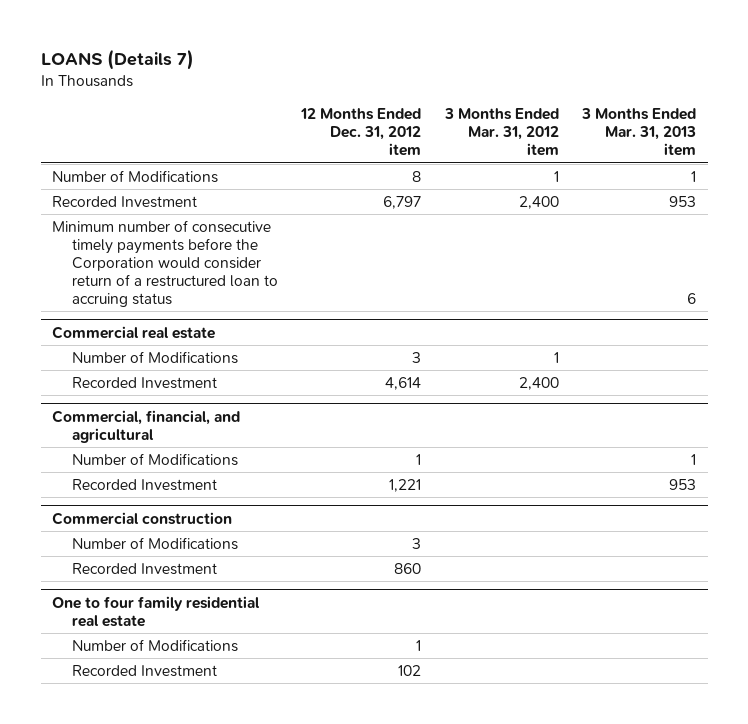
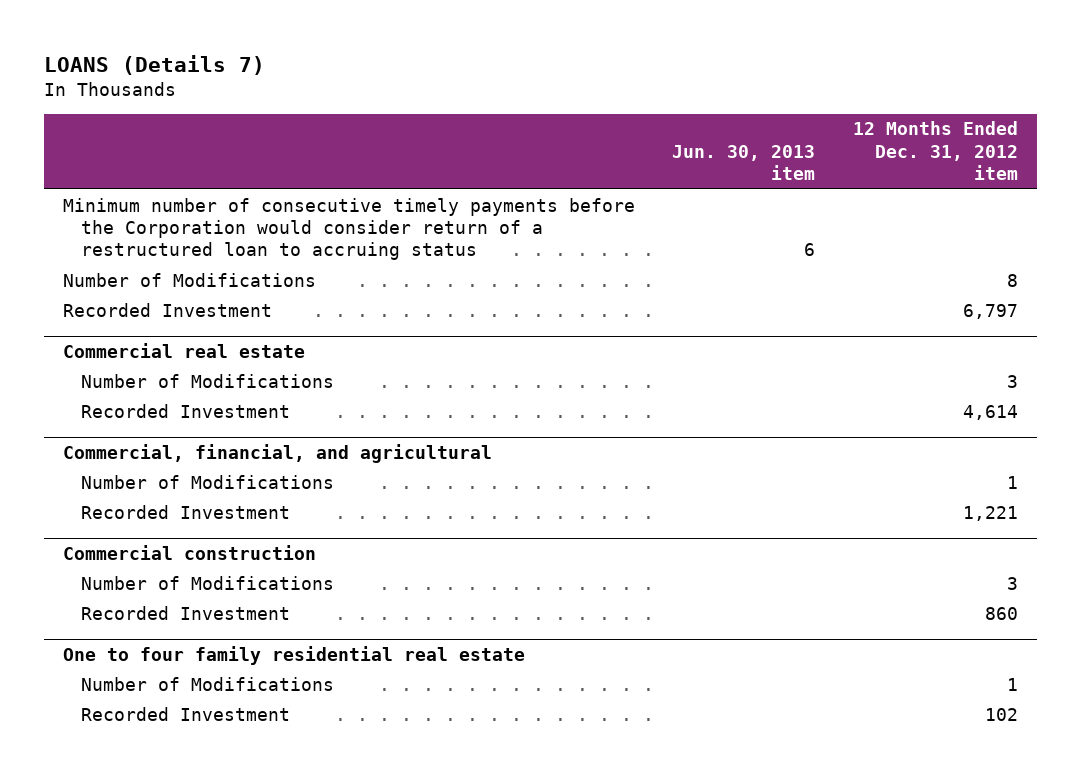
- | 12 Months Ended Dec. 31, 2012 item | 3 Months Ended Mar. 31, 2012 item | 3 Months Ended Mar. 31, 2013 item
+ | Jun. 30, 2013 item | 12 Months Ended Dec. 31, 2012 item
moved up: Minimum number of consecutive timely payments before the Corporation would consider return of a restructured loan to accruing status | 6 |

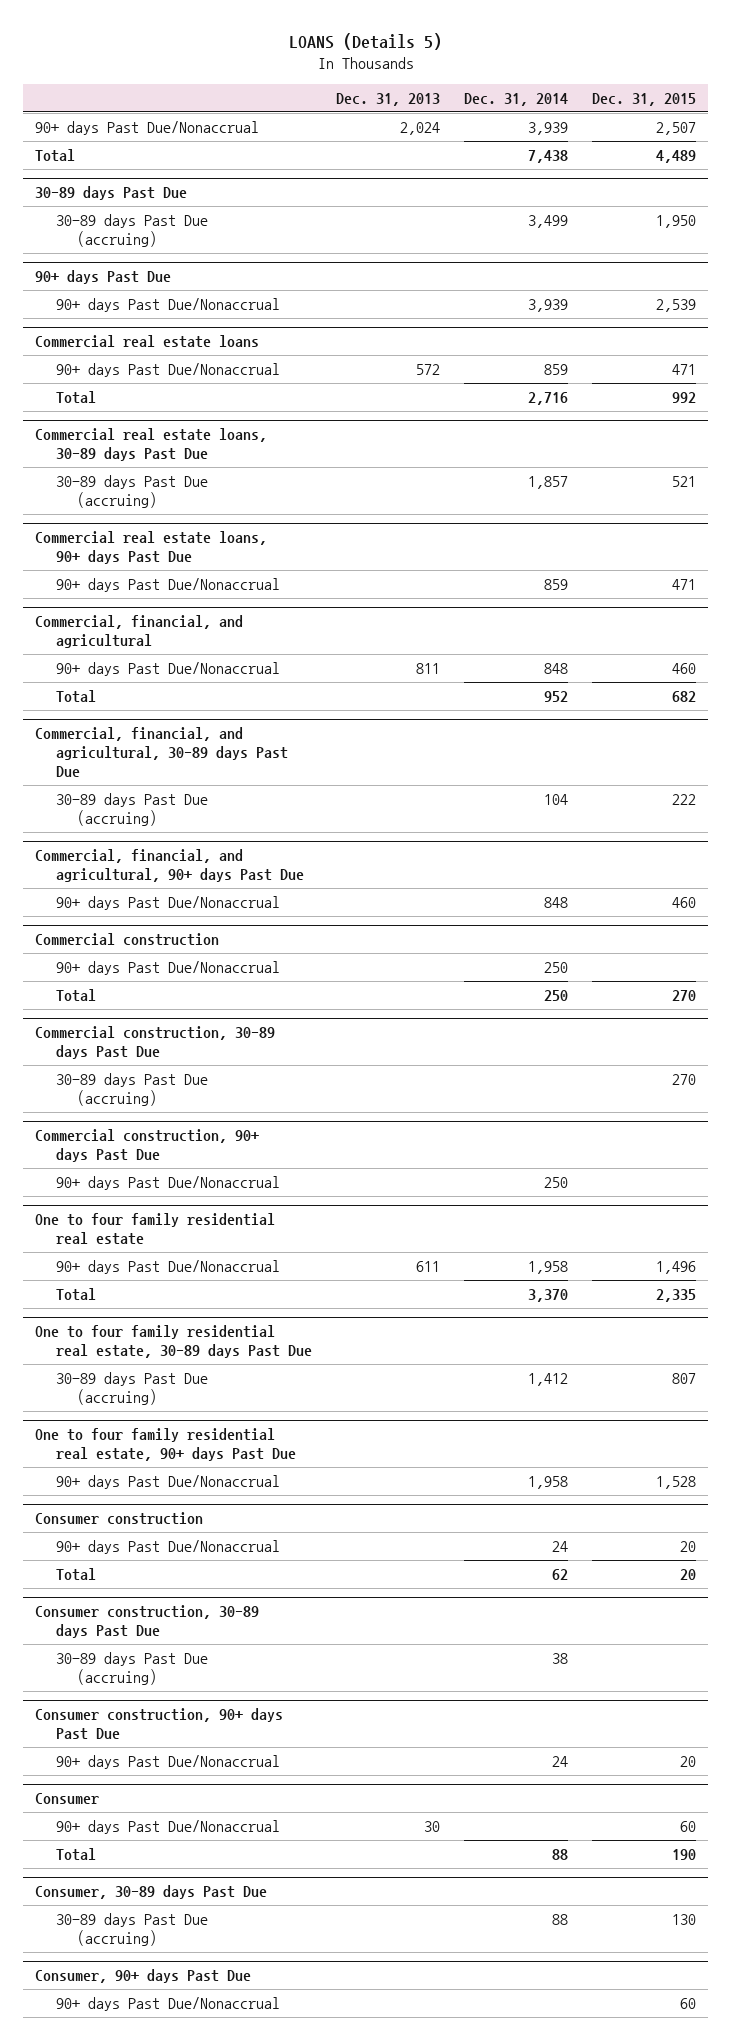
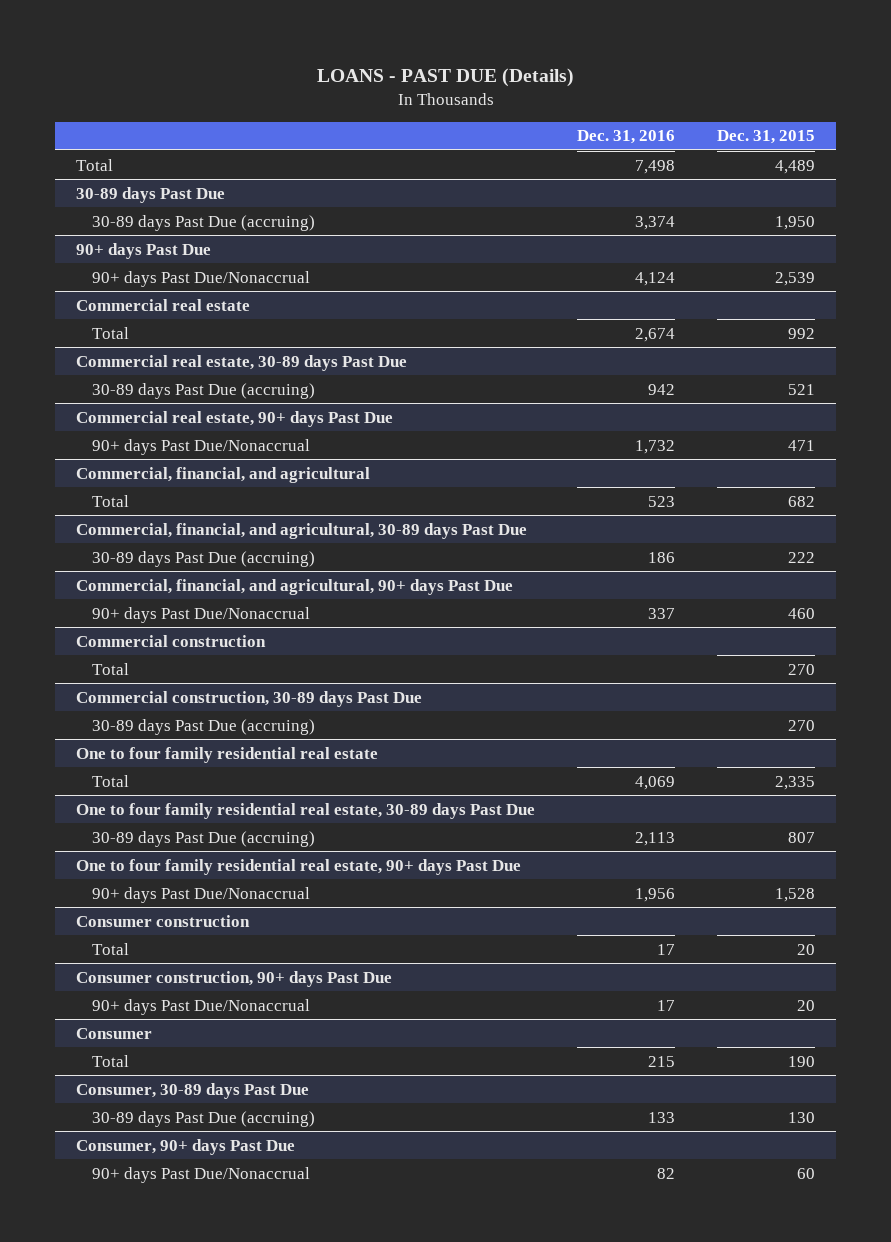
- LOANS (Details 5)
+ LOANS - PAST DUE (Details)
- | Dec. 31, 2013 | Dec. 31, 2014 | Dec. 31, 2015
+ | Dec. 31, 2016 | Dec. 31, 2015
- 90+ days Past Due/Nonaccrual | 2,024 | 3,939 | 2,507
- Commercial real estate loans
- 90+ days Past Due/Nonaccrual | 572 | 859 | 471
+ Commercial real estate
- Commercial real estate loans, 30-89 days Past Due
+ Commercial real estate, 30-89 days Past Due
- Commercial real estate loans, 90+ days Past Due
+ Commercial real estate, 90+ days Past Due
@ Commercial, financial, and agricultural
- 90+ days Past Due/Nonaccrual | 811 | 848 | 460
@ Commercial construction
- 90+ days Past Due/Nonaccrual | | 250 |
- Commercial construction, 90+ days Past Due
- 90+ days Past Due/Nonaccrual | | 250 |
@ One to four family residential real estate
- 90+ days Past Due/Nonaccrual | 611 | 1,958 | 1,496
@ Consumer construction
- 90+ days Past Due/Nonaccrual | | 24 | 20
- Consumer construction, 30-89 days Past Due
- 30-89 days Past Due (accruing) | | 38 |
@ Consumer
- 90+ days Past Due/Nonaccrual | 30 | | 60

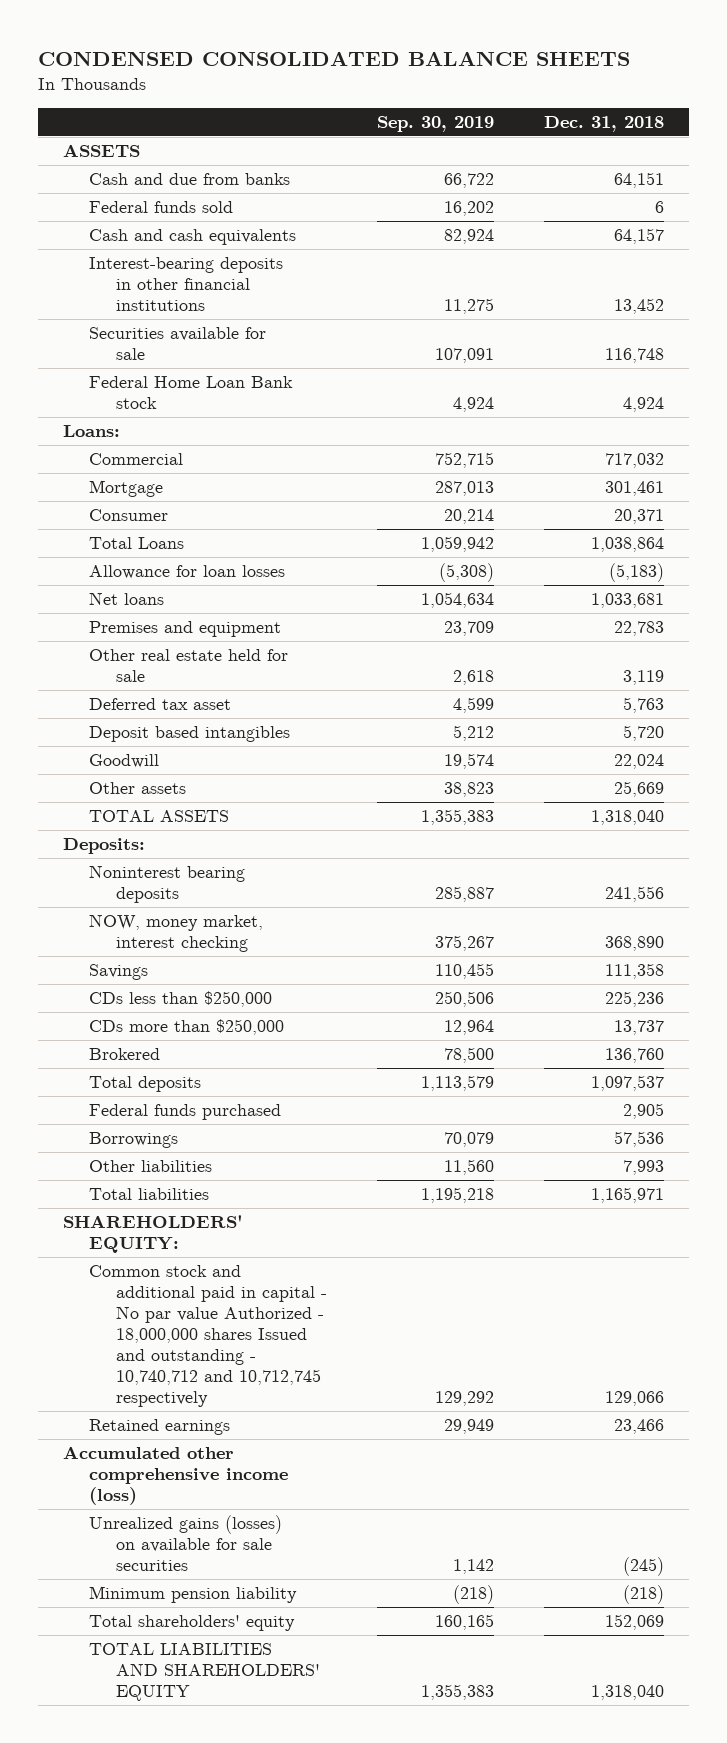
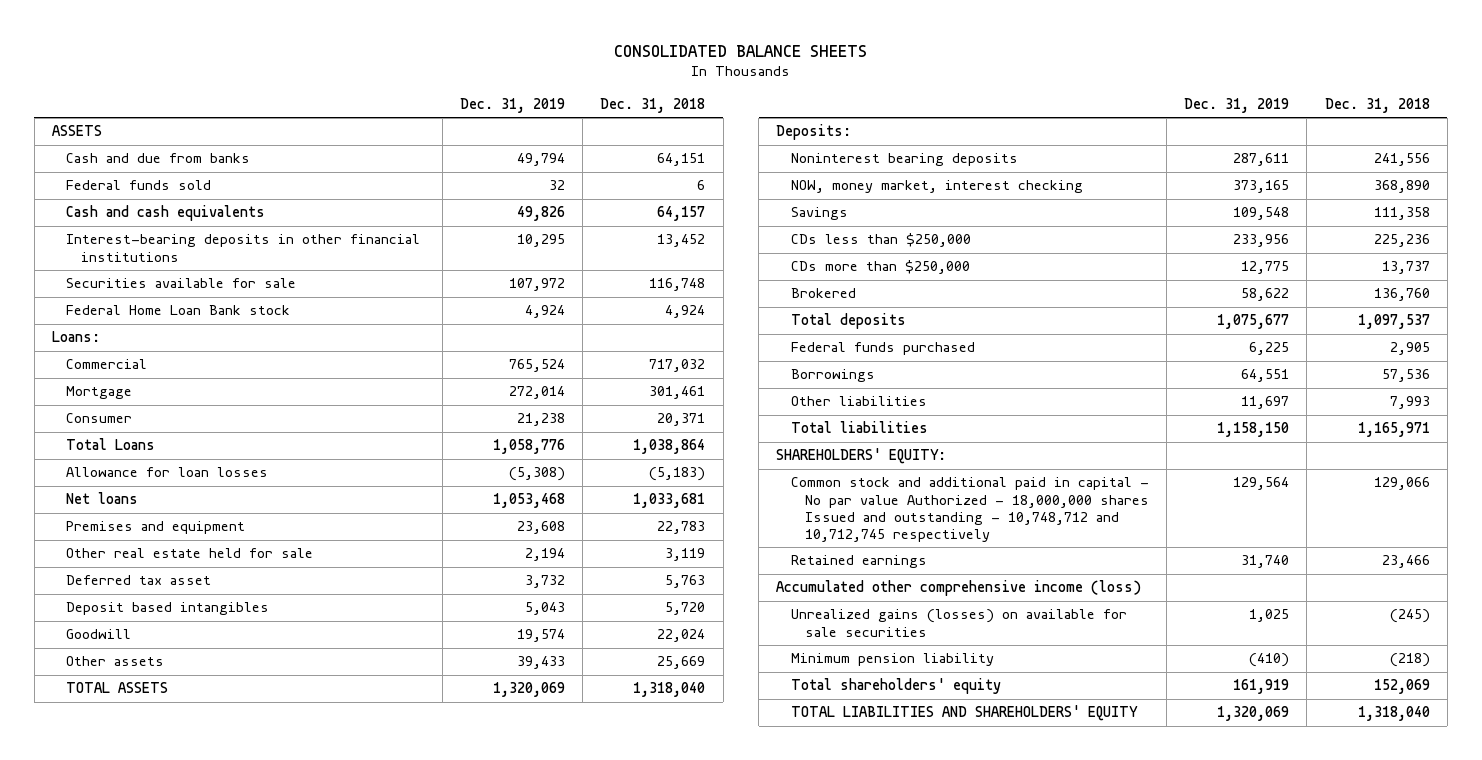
- CONDENSED CONSOLIDATED BALANCE SHEETS
+ CONSOLIDATED BALANCE SHEETS
- | Sep. 30, 2019 | Dec. 31, 2018
+ | Dec. 31, 2019 | Dec. 31, 2018
- Common stock and additional paid in capital - No par value Authorized - 18,000,000 shares Issued and outstanding - 10,740,712 and 10,712,745 respectively | 129,292 | 129,066
+ Common stock and additional paid in capital - No par value Authorized - 18,000,000 shares Issued and outstanding - 10,748,712 and 10,712,745 respectively | 129,564 | 129,066

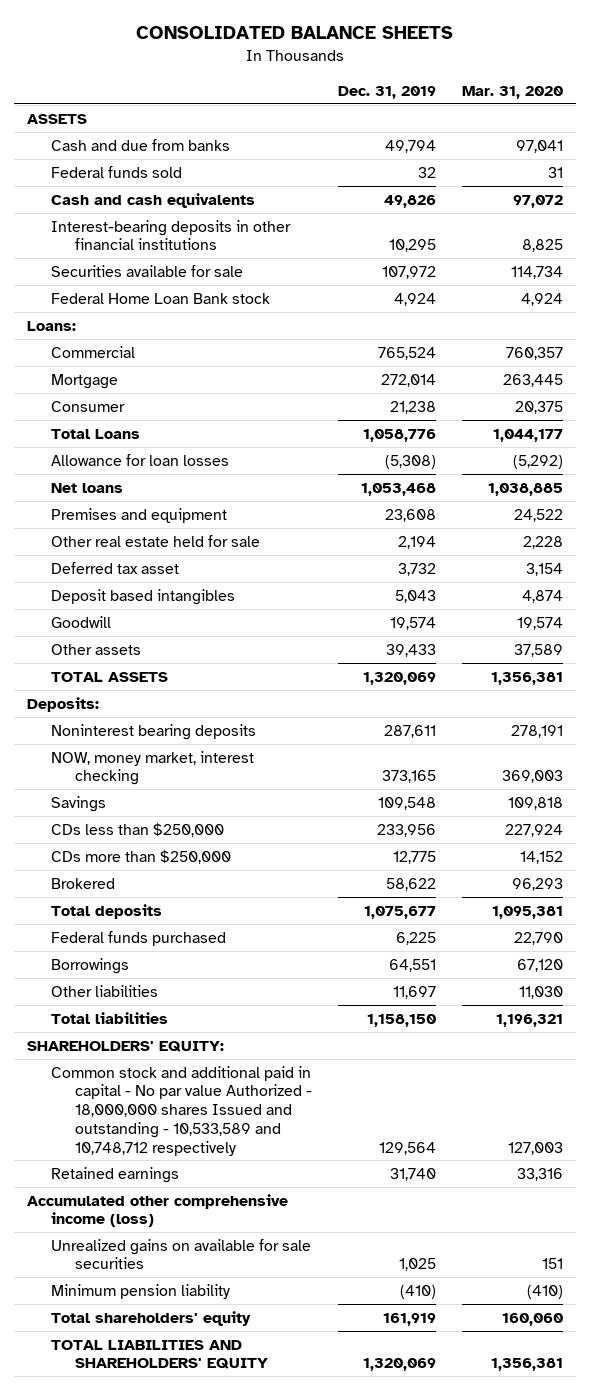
- | Dec. 31, 2019 | Dec. 31, 2018
+ | Dec. 31, 2019 | Mar. 31, 2020
- Common stock and additional paid in capital - No par value Authorized - 18,000,000 shares Issued and outstanding - 10,748,712 and 10,712,745 respectively | 129,564 | 129,066
+ Common stock and additional paid in capital - No par value Authorized - 18,000,000 shares Issued and outstanding - 10,533,589 and 10,748,712 respectively | 129,564 | 127,003
- Unrealized gains (losses) on available for sale securities | 1,025 | (245)
+ Unrealized gains on available for sale securities | 1,025 | 151

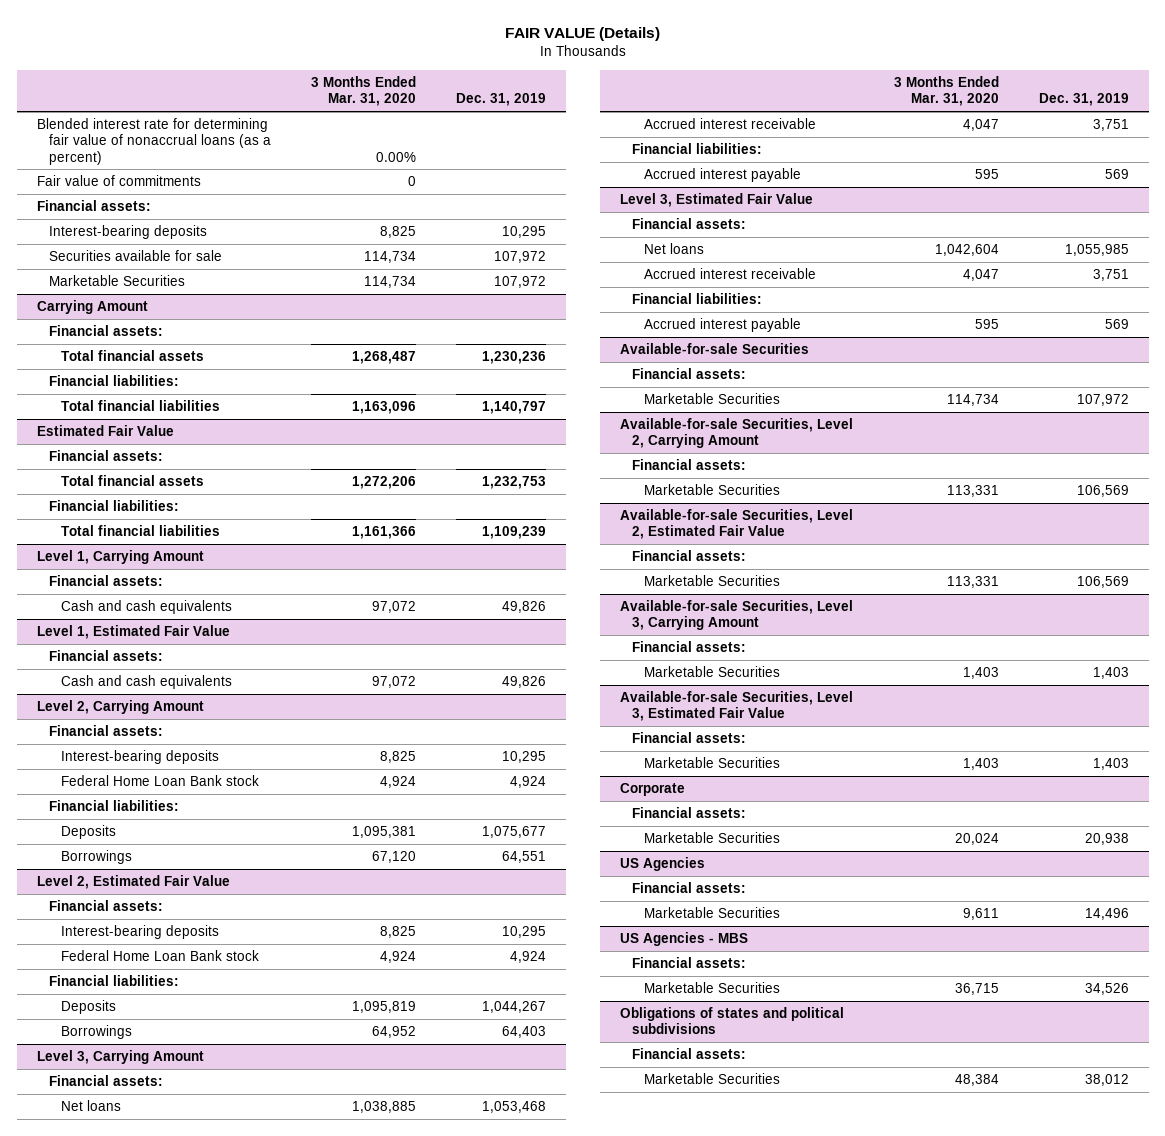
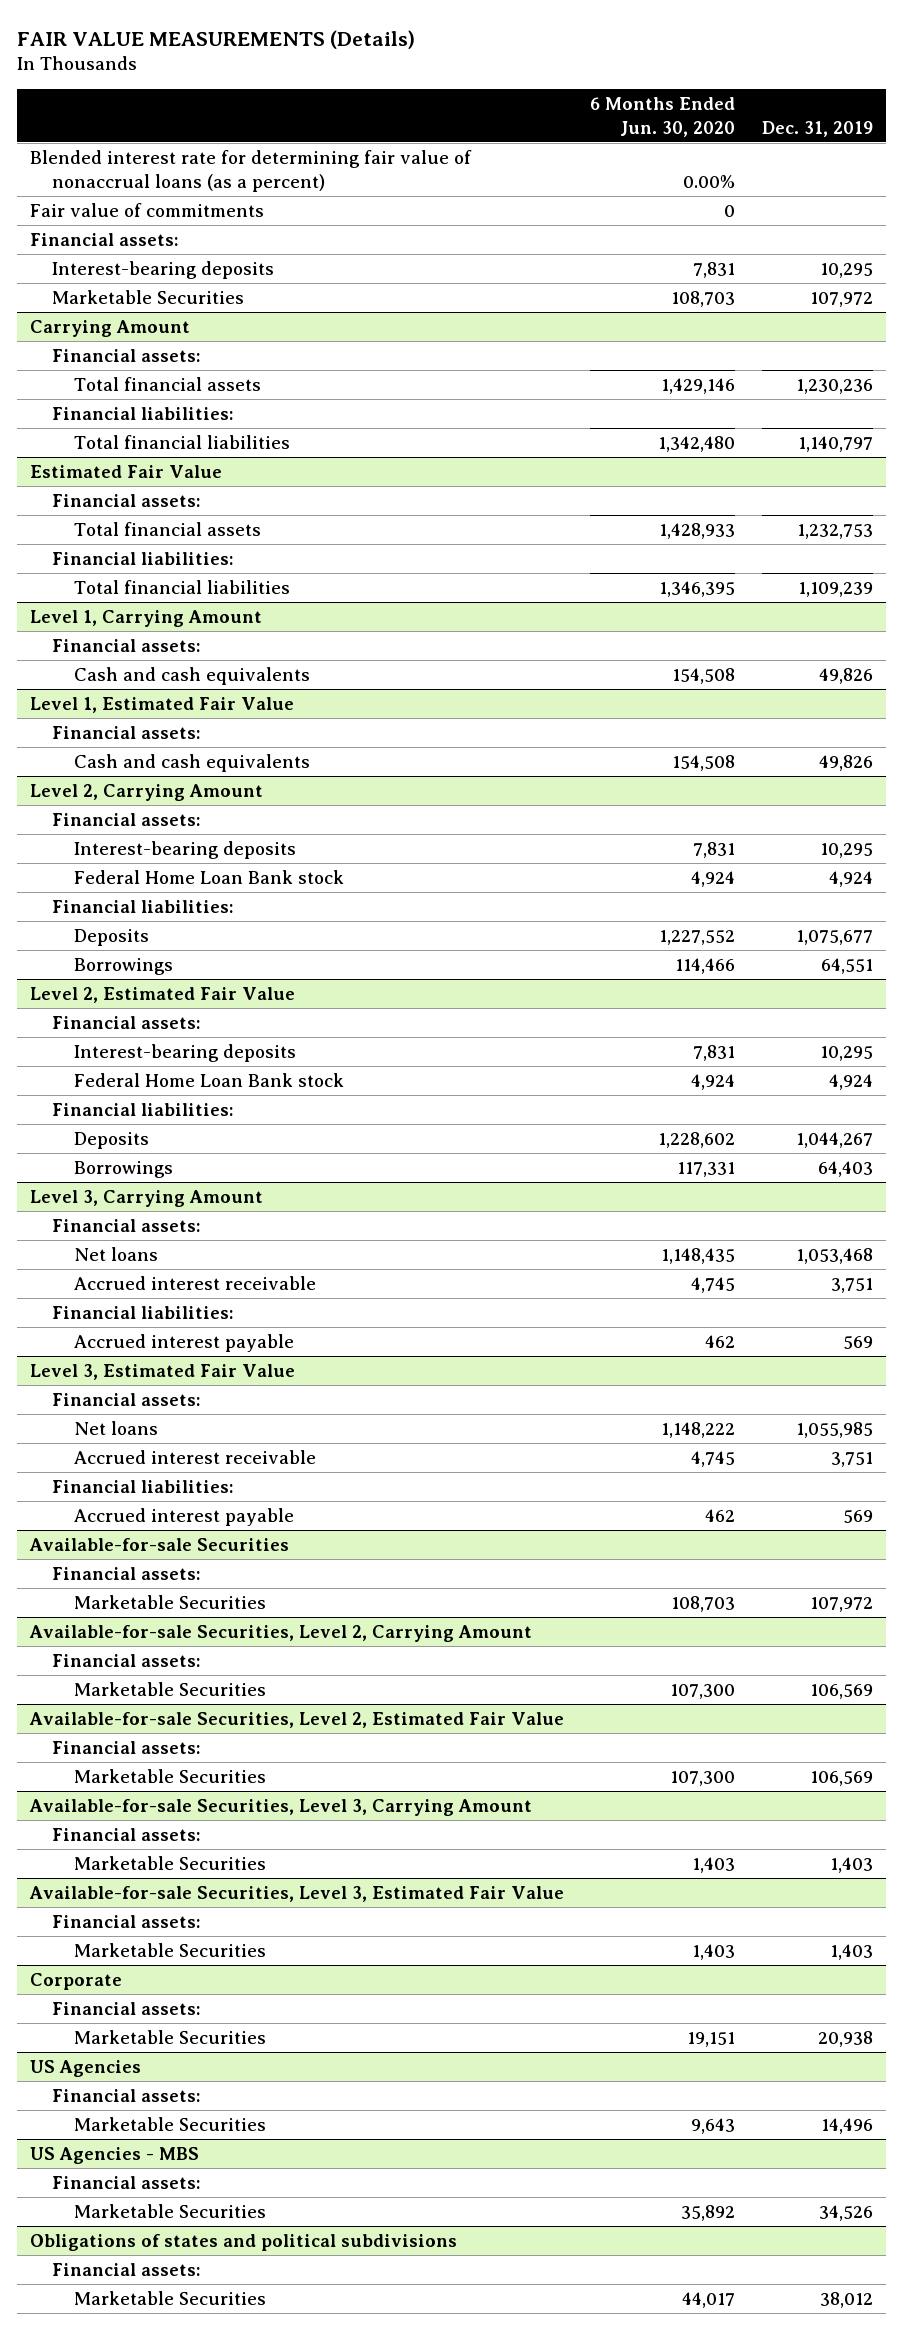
- FAIR VALUE (Details)
+ FAIR VALUE MEASUREMENTS (Details)
- | 3 Months Ended Mar. 31, 2020 | Dec. 31, 2019
+ | 6 Months Ended Jun. 30, 2020 | Dec. 31, 2019
- Securities available for sale | 114,734 | 107,972

